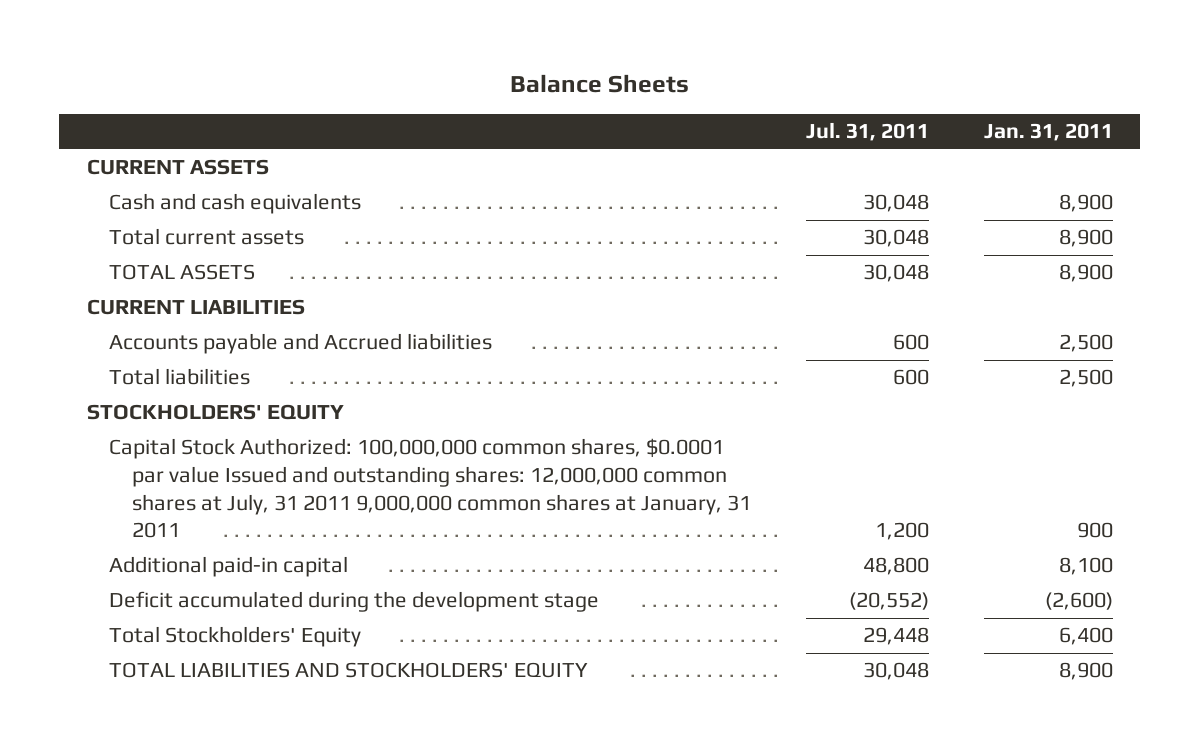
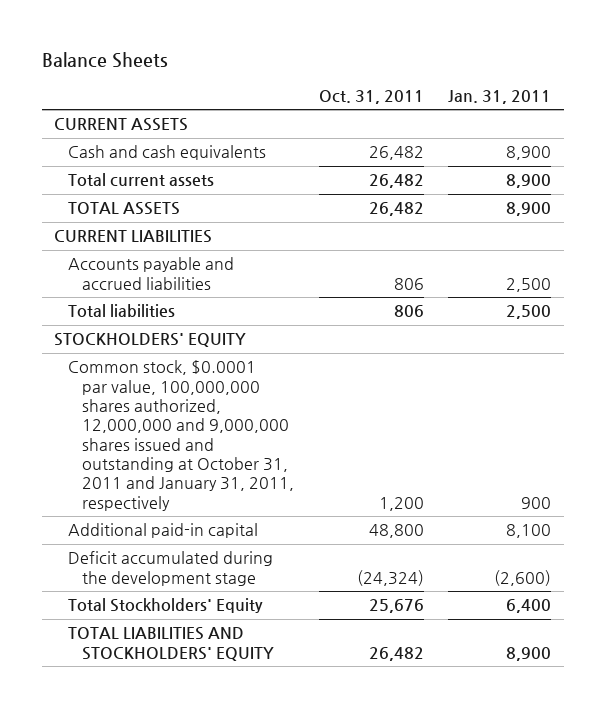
- | Jul. 31, 2011 | Jan. 31, 2011
+ | Oct. 31, 2011 | Jan. 31, 2011
- Accounts payable and Accrued liabilities | 600 | 2,500
+ Accounts payable and accrued liabilities | 806 | 2,500
- Capital Stock Authorized: 100,000,000 common shares, $0.0001 par value Issued and outstanding shares: 12,000,000 common shares at July, 31 2011 9,000,000 common shares at January, 31 2011 | 1,200 | 900
+ Common stock, $0.0001 par value, 100,000,000 shares authorized, 12,000,000 and 9,000,000 shares issued and outstanding at October 31, 2011 and January 31, 2011, respectively | 1,200 | 900

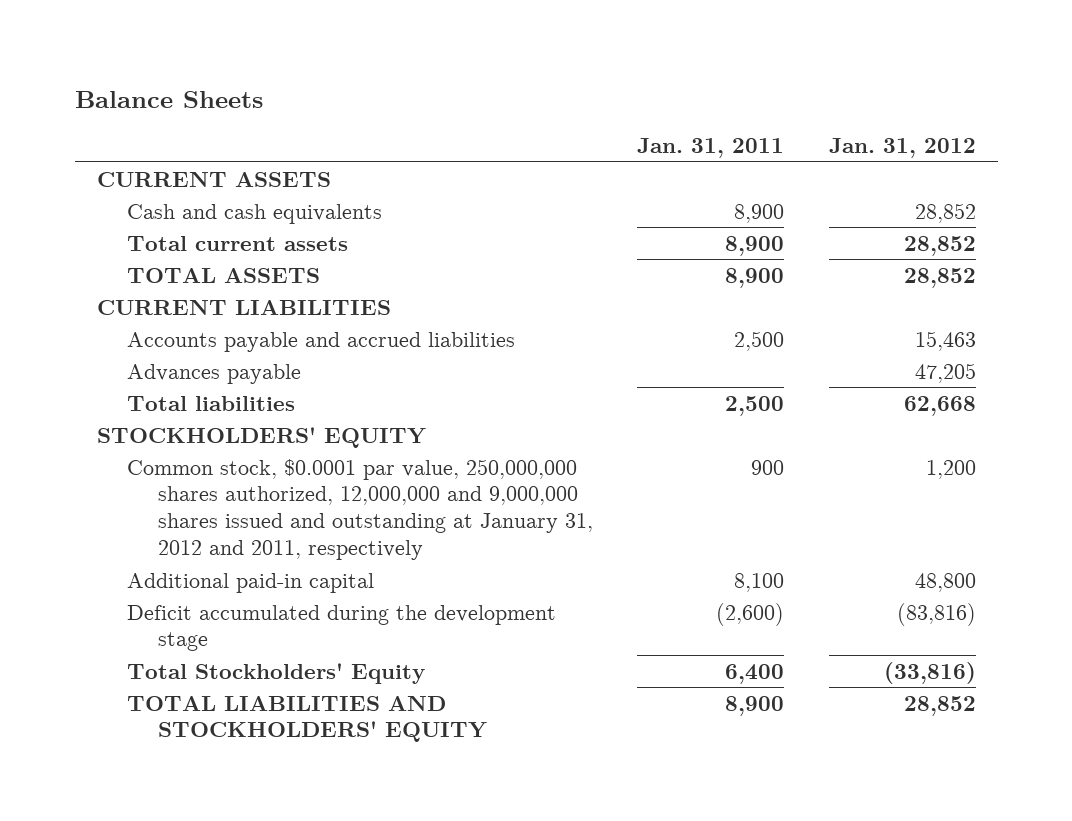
- | Oct. 31, 2011 | Jan. 31, 2011
+ | Jan. 31, 2011 | Jan. 31, 2012
+ Advances payable | | 47,205
- Common stock, $0.0001 par value, 100,000,000 shares authorized, 12,000,000 and 9,000,000 shares issued and outstanding at October 31, 2011 and January 31, 2011, respectively | 1,200 | 900
+ Common stock, $0.0001 par value, 250,000,000 shares authorized, 12,000,000 and 9,000,000 shares issued and outstanding at January 31, 2012 and 2011, respectively | 900 | 1,200

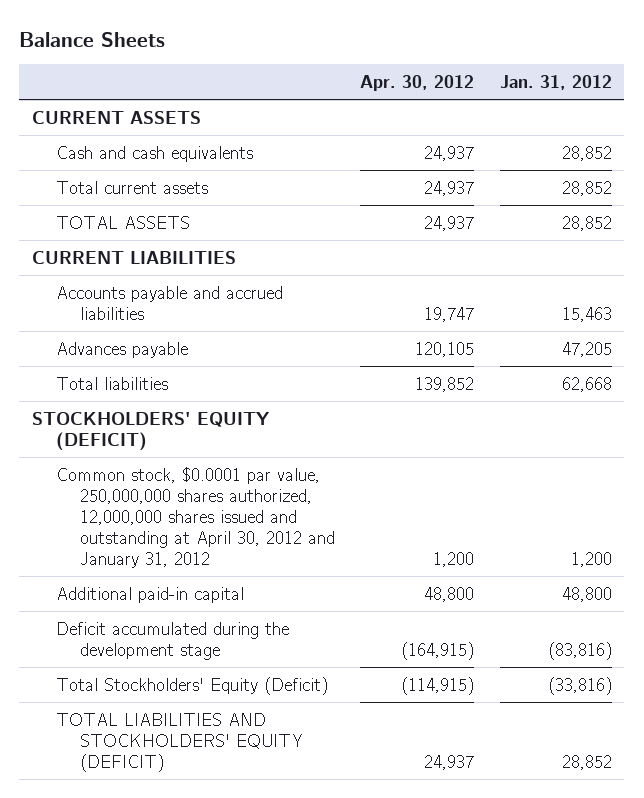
- | Jan. 31, 2011 | Jan. 31, 2012
+ | Apr. 30, 2012 | Jan. 31, 2012
- STOCKHOLDERS' EQUITY
- Common stock, $0.0001 par value, 250,000,000 shares authorized, 12,000,000 and 9,000,000 shares issued and outstanding at January 31, 2012 and 2011, respectively | 900 | 1,200
+ STOCKHOLDERS' EQUITY (DEFICIT)
+ Common stock, $0.0001 par value, 250,000,000 shares authorized, 12,000,000 shares issued and outstanding at April 30, 2012 and January 31, 2012 | 1,200 | 1,200
- Total Stockholders' Equity | 6,400 | (33,816)
- TOTAL LIABILITIES AND STOCKHOLDERS' EQUITY | 8,900 | 28,852
+ Total Stockholders' Equity (Deficit) | (114,915) | (33,816)
+ TOTAL LIABILITIES AND STOCKHOLDERS' EQUITY (DEFICIT) | 24,937 | 28,852

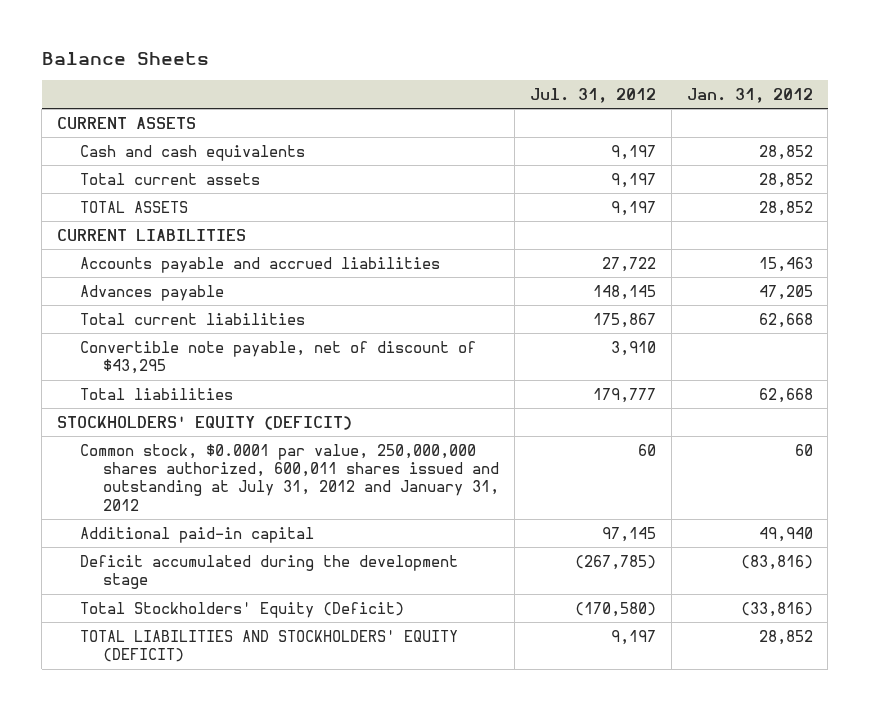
- | Apr. 30, 2012 | Jan. 31, 2012
+ | Jul. 31, 2012 | Jan. 31, 2012
+ Total current liabilities | 175,867 | 62,668
+ Convertible note payable, net of discount of $43,295 | 3,910 |
- Common stock, $0.0001 par value, 250,000,000 shares authorized, 12,000,000 shares issued and outstanding at April 30, 2012 and January 31, 2012 | 1,200 | 1,200
- Additional paid-in capital | 48,800 | 48,800
+ Common stock, $0.0001 par value, 250,000,000 shares authorized, 600,011 shares issued and outstanding at July 31, 2012 and January 31, 2012 | 60 | 60
+ Additional paid-in capital | 97,145 | 49,940

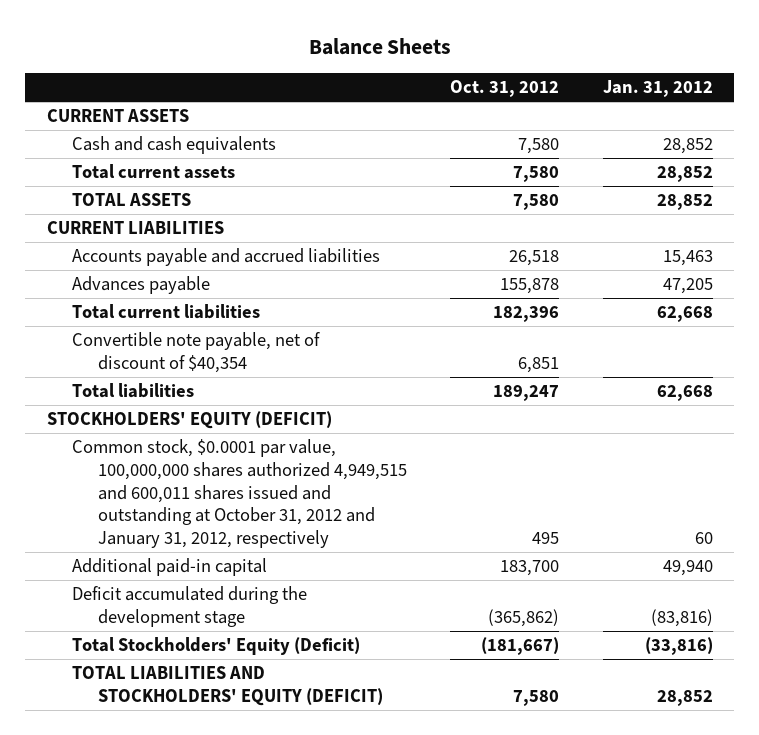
- | Jul. 31, 2012 | Jan. 31, 2012
+ | Oct. 31, 2012 | Jan. 31, 2012
- Convertible note payable, net of discount of $43,295 | 3,910 |
+ Convertible note payable, net of discount of $40,354 | 6,851 |
- Common stock, $0.0001 par value, 250,000,000 shares authorized, 600,011 shares issued and outstanding at July 31, 2012 and January 31, 2012 | 60 | 60
+ Common stock, $0.0001 par value, 100,000,000 shares authorized 4,949,515 and 600,011 shares issued and outstanding at October 31, 2012 and January 31, 2012, respectively | 495 | 60

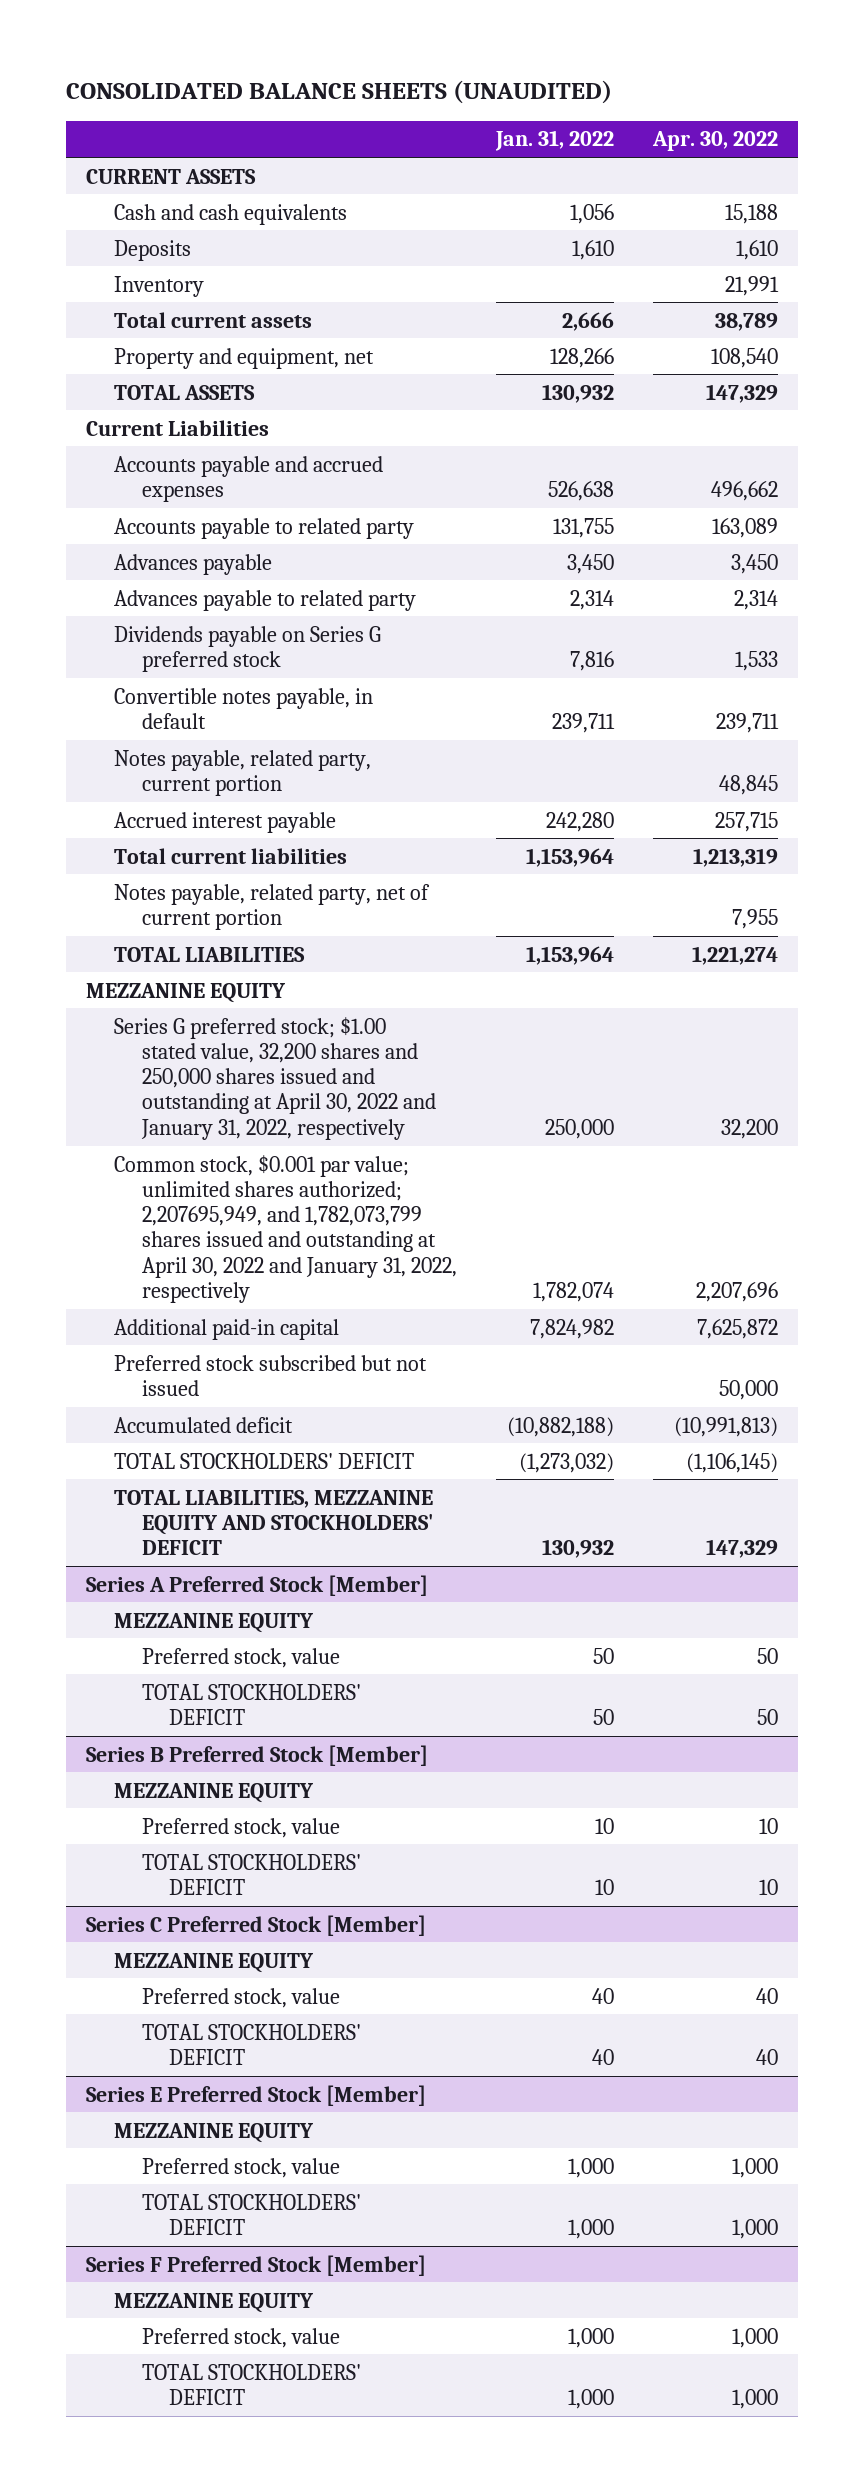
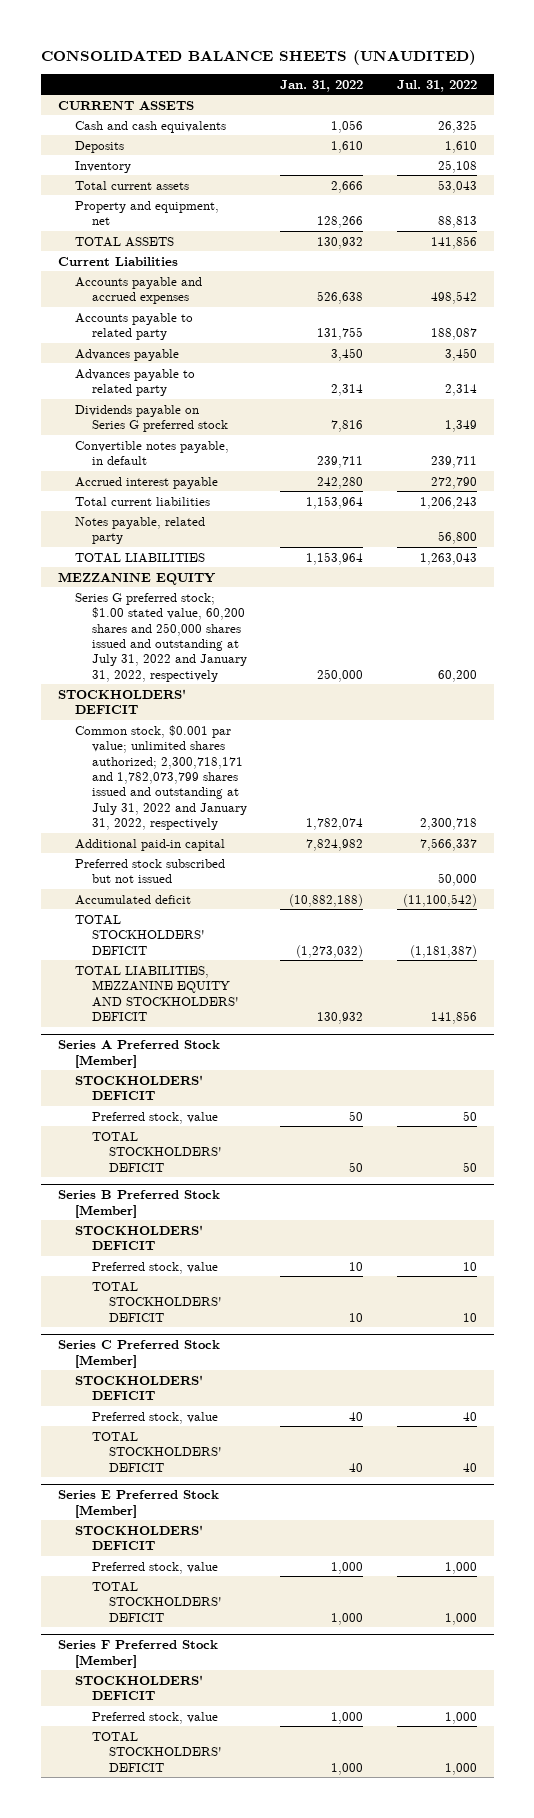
- | Jan. 31, 2022 | Apr. 30, 2022
+ | Jan. 31, 2022 | Jul. 31, 2022
- Notes payable, related party, current portion | | 48,845
- Notes payable, related party, net of current portion | | 7,955
+ Notes payable, related party | | 56,800
- Series G preferred stock; $1.00 stated value, 32,200 shares and 250,000 shares issued and outstanding at April 30, 2022 and January 31, 2022, respectively | 250,000 | 32,200
- Common stock, $0.001 par value; unlimited shares authorized; 2,207695,949, and 1,782,073,799 shares issued and outstanding at April 30, 2022 and January 31, 2022, respectively | 1,782,074 | 2,207,696
+ Series G preferred stock; $1.00 stated value, 60,200 shares and 250,000 shares issued and outstanding at July 31, 2022 and January 31, 2022, respectively | 250,000 | 60,200
+ STOCKHOLDERS' DEFICIT
+ Common stock, $0.001 par value; unlimited shares authorized; 2,300,718,171 and 1,782,073,799 shares issued and outstanding at July 31, 2022 and January 31, 2022, respectively | 1,782,074 | 2,300,718
@ Series A Preferred Stock [Member]
- MEZZANINE EQUITY
+ STOCKHOLDERS' DEFICIT
@ Series B Preferred Stock [Member]
- MEZZANINE EQUITY
+ STOCKHOLDERS' DEFICIT
@ Series C Preferred Stock [Member]
- MEZZANINE EQUITY
+ STOCKHOLDERS' DEFICIT
@ Series E Preferred Stock [Member]
- MEZZANINE EQUITY
+ STOCKHOLDERS' DEFICIT
@ Series F Preferred Stock [Member]
- MEZZANINE EQUITY
+ STOCKHOLDERS' DEFICIT

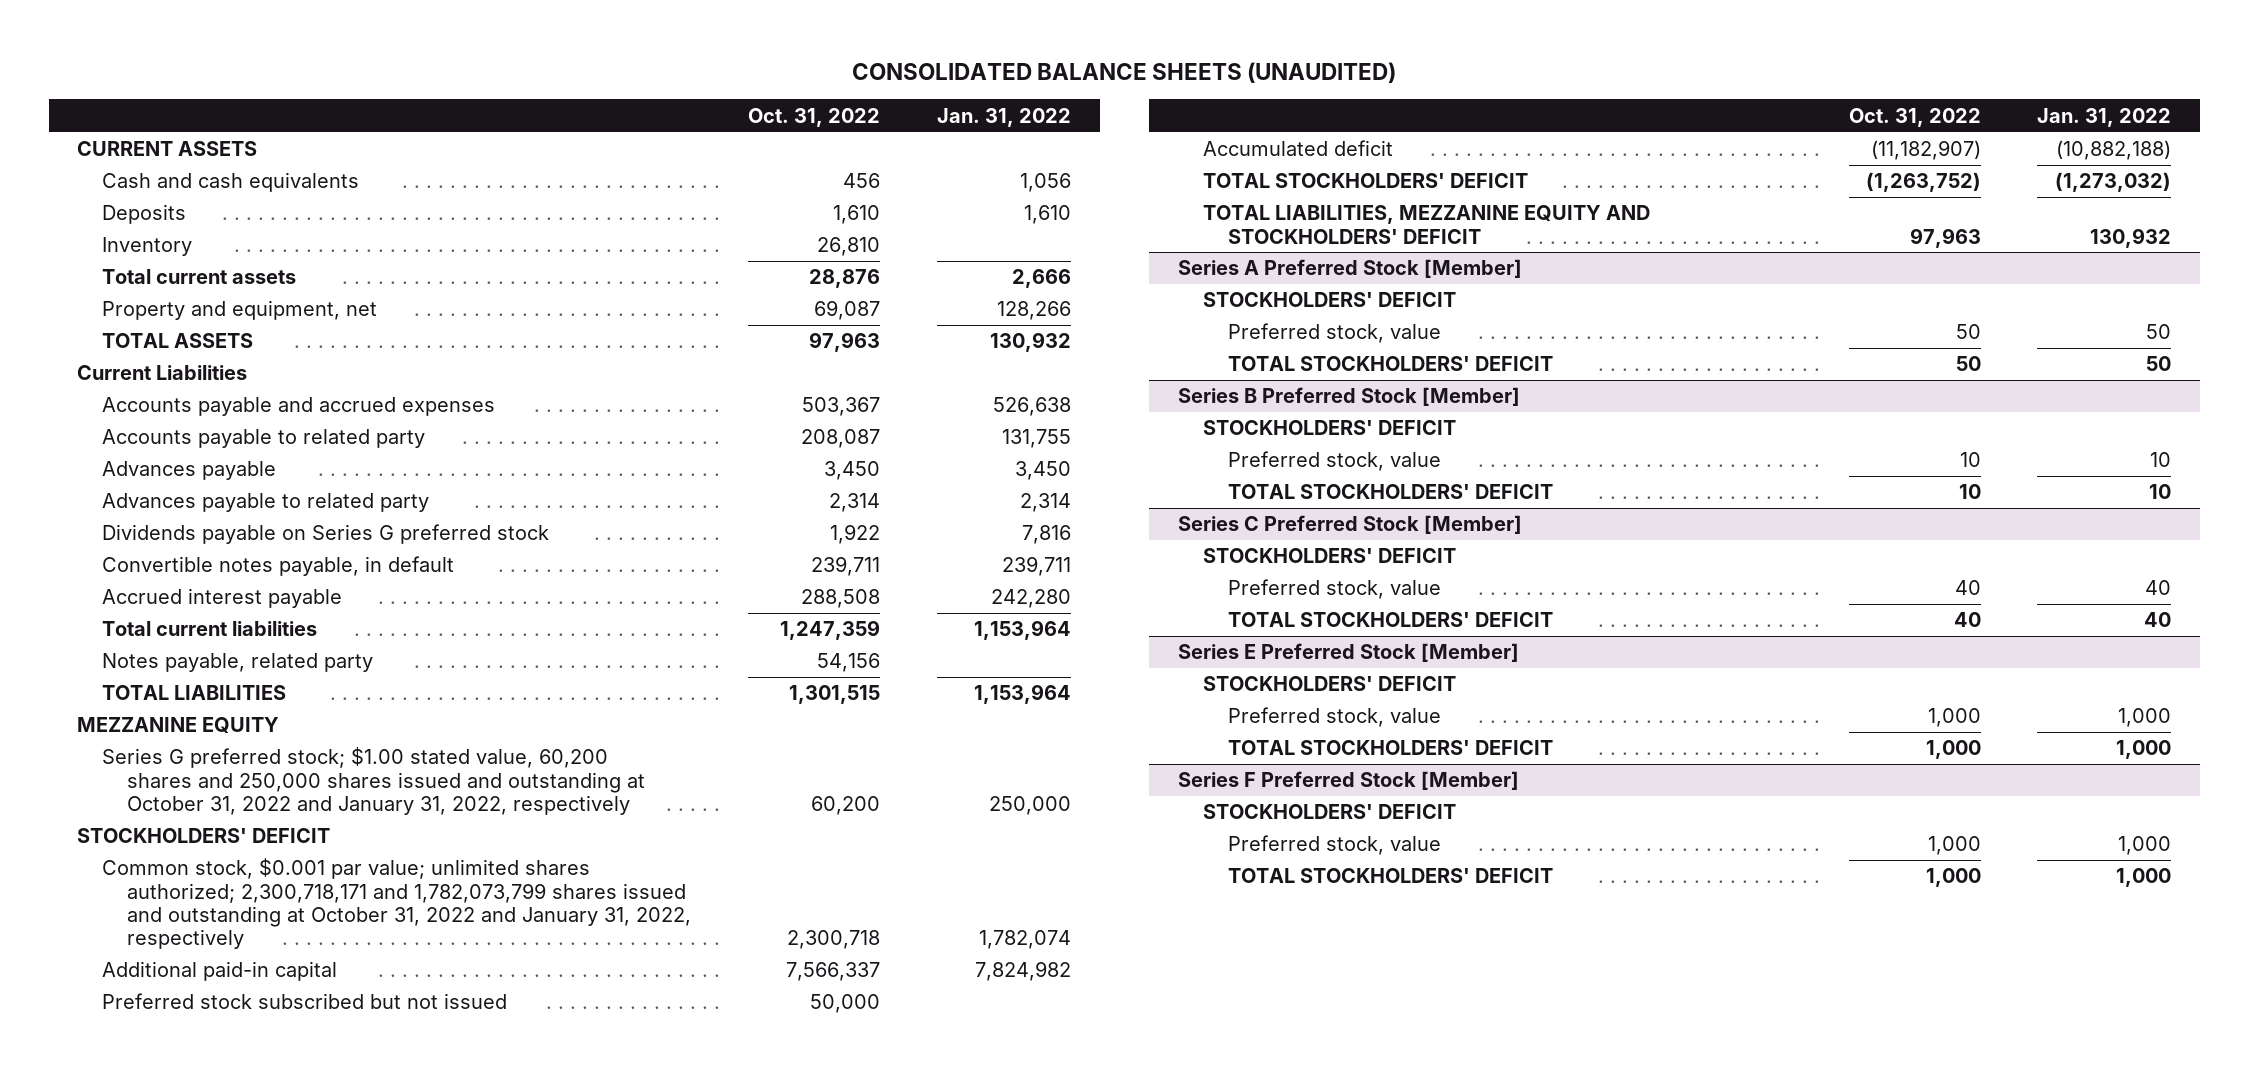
- | Jan. 31, 2022 | Jul. 31, 2022
+ | Oct. 31, 2022 | Jan. 31, 2022
- Series G preferred stock; $1.00 stated value, 60,200 shares and 250,000 shares issued and outstanding at July 31, 2022 and January 31, 2022, respectively | 250,000 | 60,200
+ Series G preferred stock; $1.00 stated value, 60,200 shares and 250,000 shares issued and outstanding at October 31, 2022 and January 31, 2022, respectively | 60,200 | 250,000
- Common stock, $0.001 par value; unlimited shares authorized; 2,300,718,171 and 1,782,073,799 shares issued and outstanding at July 31, 2022 and January 31, 2022, respectively | 1,782,074 | 2,300,718
+ Common stock, $0.001 par value; unlimited shares authorized; 2,300,718,171 and 1,782,073,799 shares issued and outstanding at October 31, 2022 and January 31, 2022, respectively | 2,300,718 | 1,782,074

